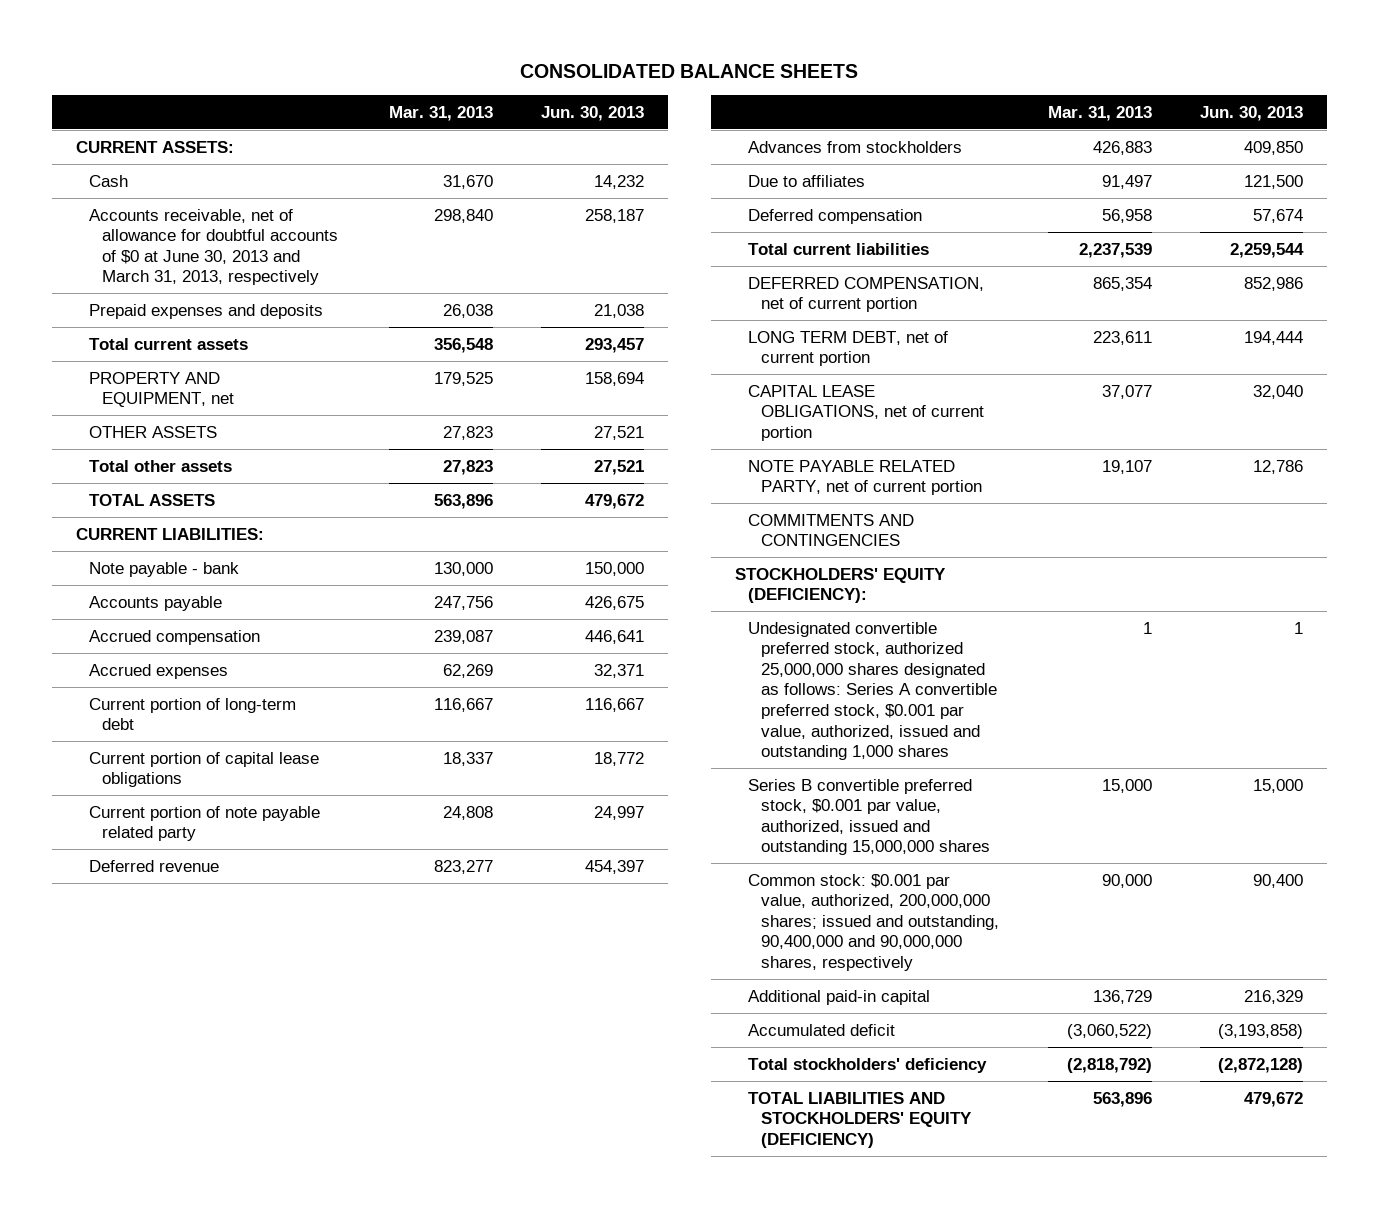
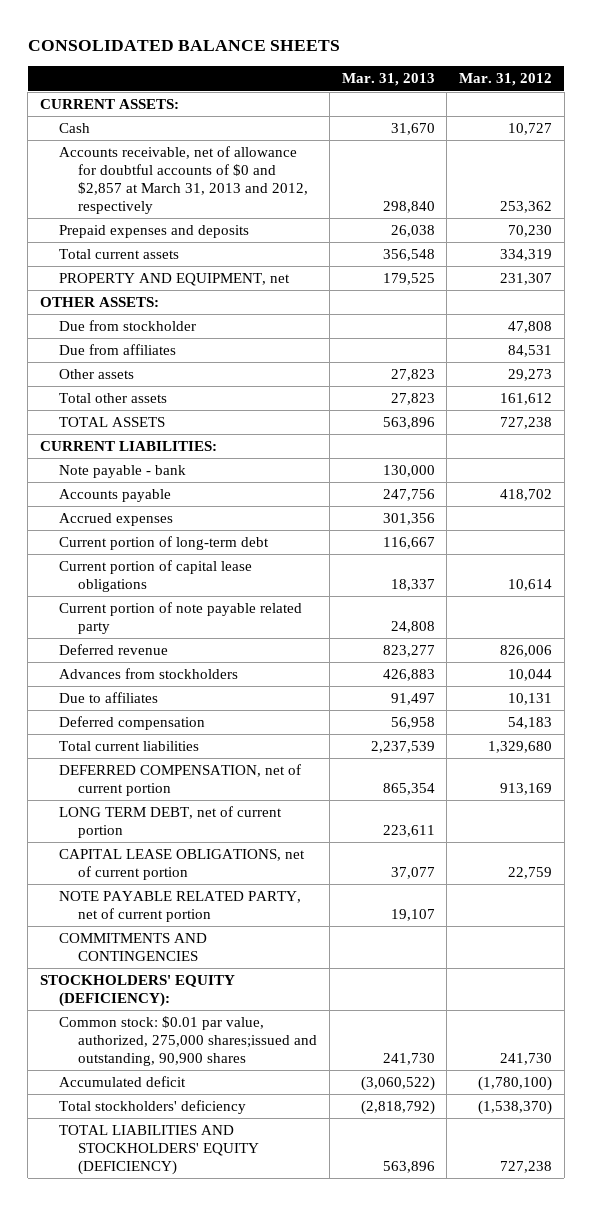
- | Mar. 31, 2013 | Jun. 30, 2013
+ | Mar. 31, 2013 | Mar. 31, 2012
- Accounts receivable, net of allowance for doubtful accounts of $0 at June 30, 2013 and March 31, 2013, respectively | 298,840 | 258,187
+ Accounts receivable, net of allowance for doubtful accounts of $0 and $2,857 at March 31, 2013 and 2012, respectively | 298,840 | 253,362
- OTHER ASSETS | 27,823 | 27,521
+ OTHER ASSETS:
+ Due from stockholder | | 47,808
+ Due from affiliates | | 84,531
+ Other assets | 27,823 | 29,273
- Accrued compensation | 239,087 | 446,641
- Accrued expenses | 62,269 | 32,371
+ Accrued expenses | 301,356 |
- Undesignated convertible preferred stock, authorized 25,000,000 shares designated as follows: Series A convertible preferred stock, $0.001 par value, authorized, issued and outstanding 1,000 shares | 1 | 1
- Series B convertible preferred stock, $0.001 par value, authorized, issued and outstanding 15,000,000 shares | 15,000 | 15,000
- Common stock: $0.001 par value, authorized, 200,000,000 shares; issued and outstanding, 90,400,000 and 90,000,000 shares, respectively | 90,000 | 90,400
- Additional paid-in capital | 136,729 | 216,329
+ Common stock: $0.01 par value, authorized, 275,000 shares;issued and outstanding, 90,900 shares | 241,730 | 241,730

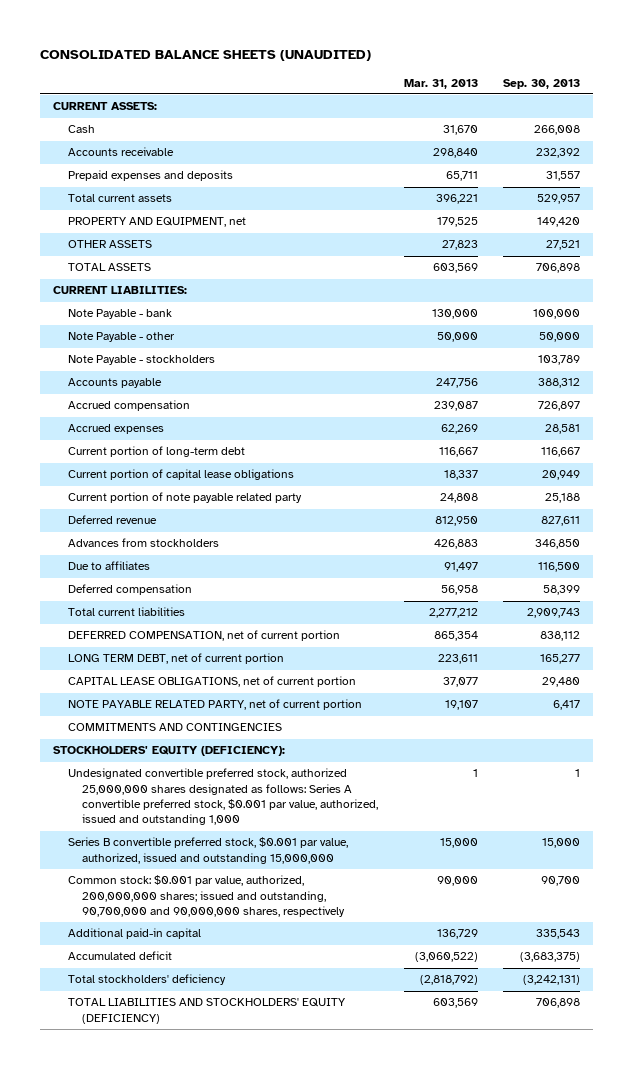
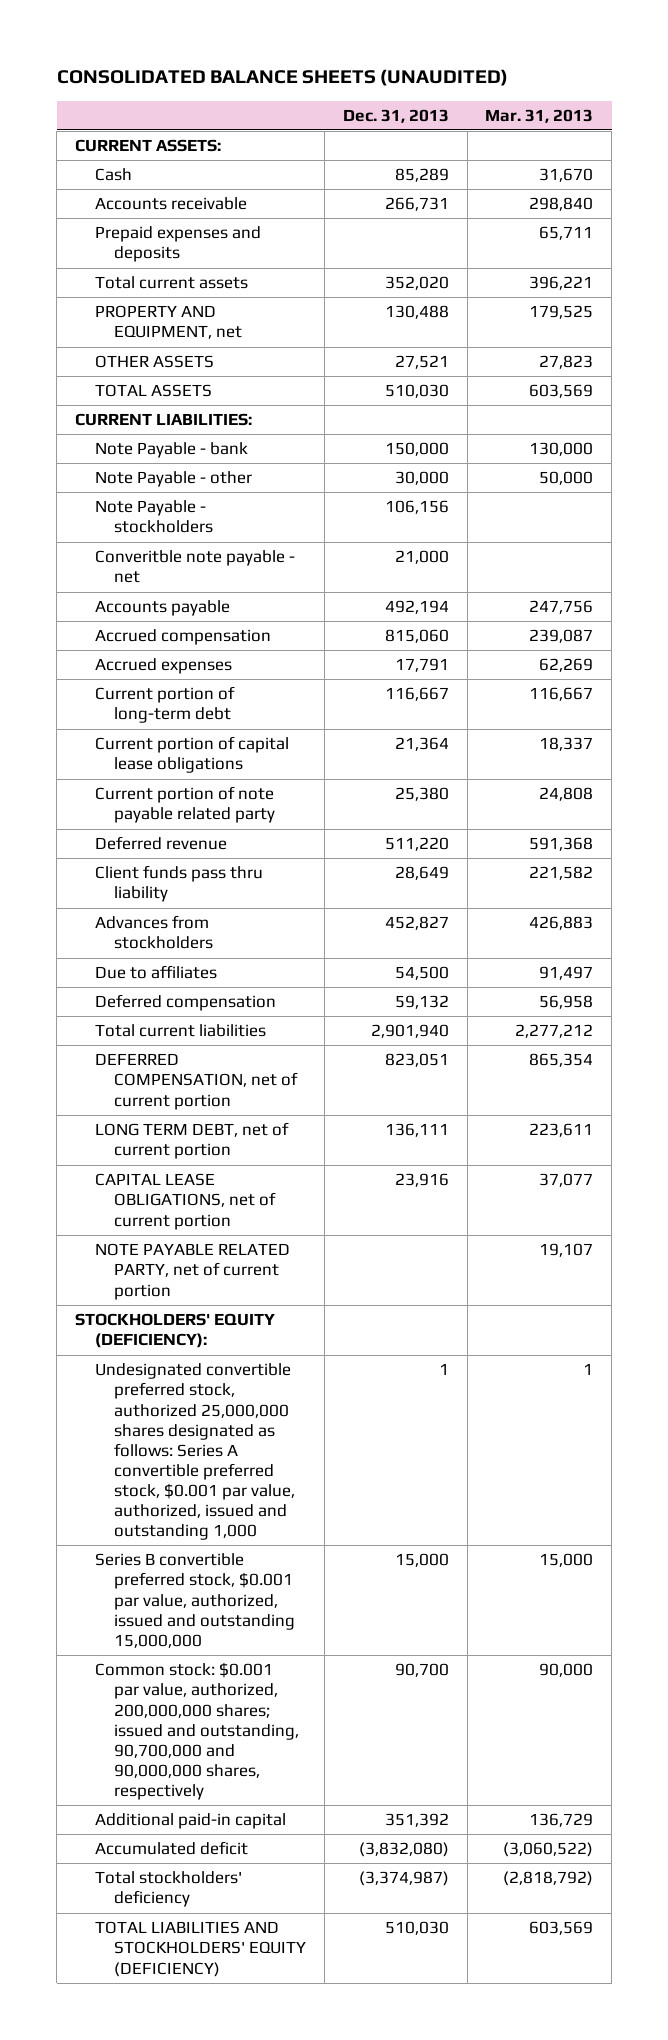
- | Mar. 31, 2013 | Sep. 30, 2013
+ | Dec. 31, 2013 | Mar. 31, 2013
+ Converitble note payable - net | 21,000 |
- Deferred revenue | 812,950 | 827,611
+ Deferred revenue | 511,220 | 591,368
+ Client funds pass thru liability | 28,649 | 221,582
- COMMITMENTS AND CONTINGENCIES

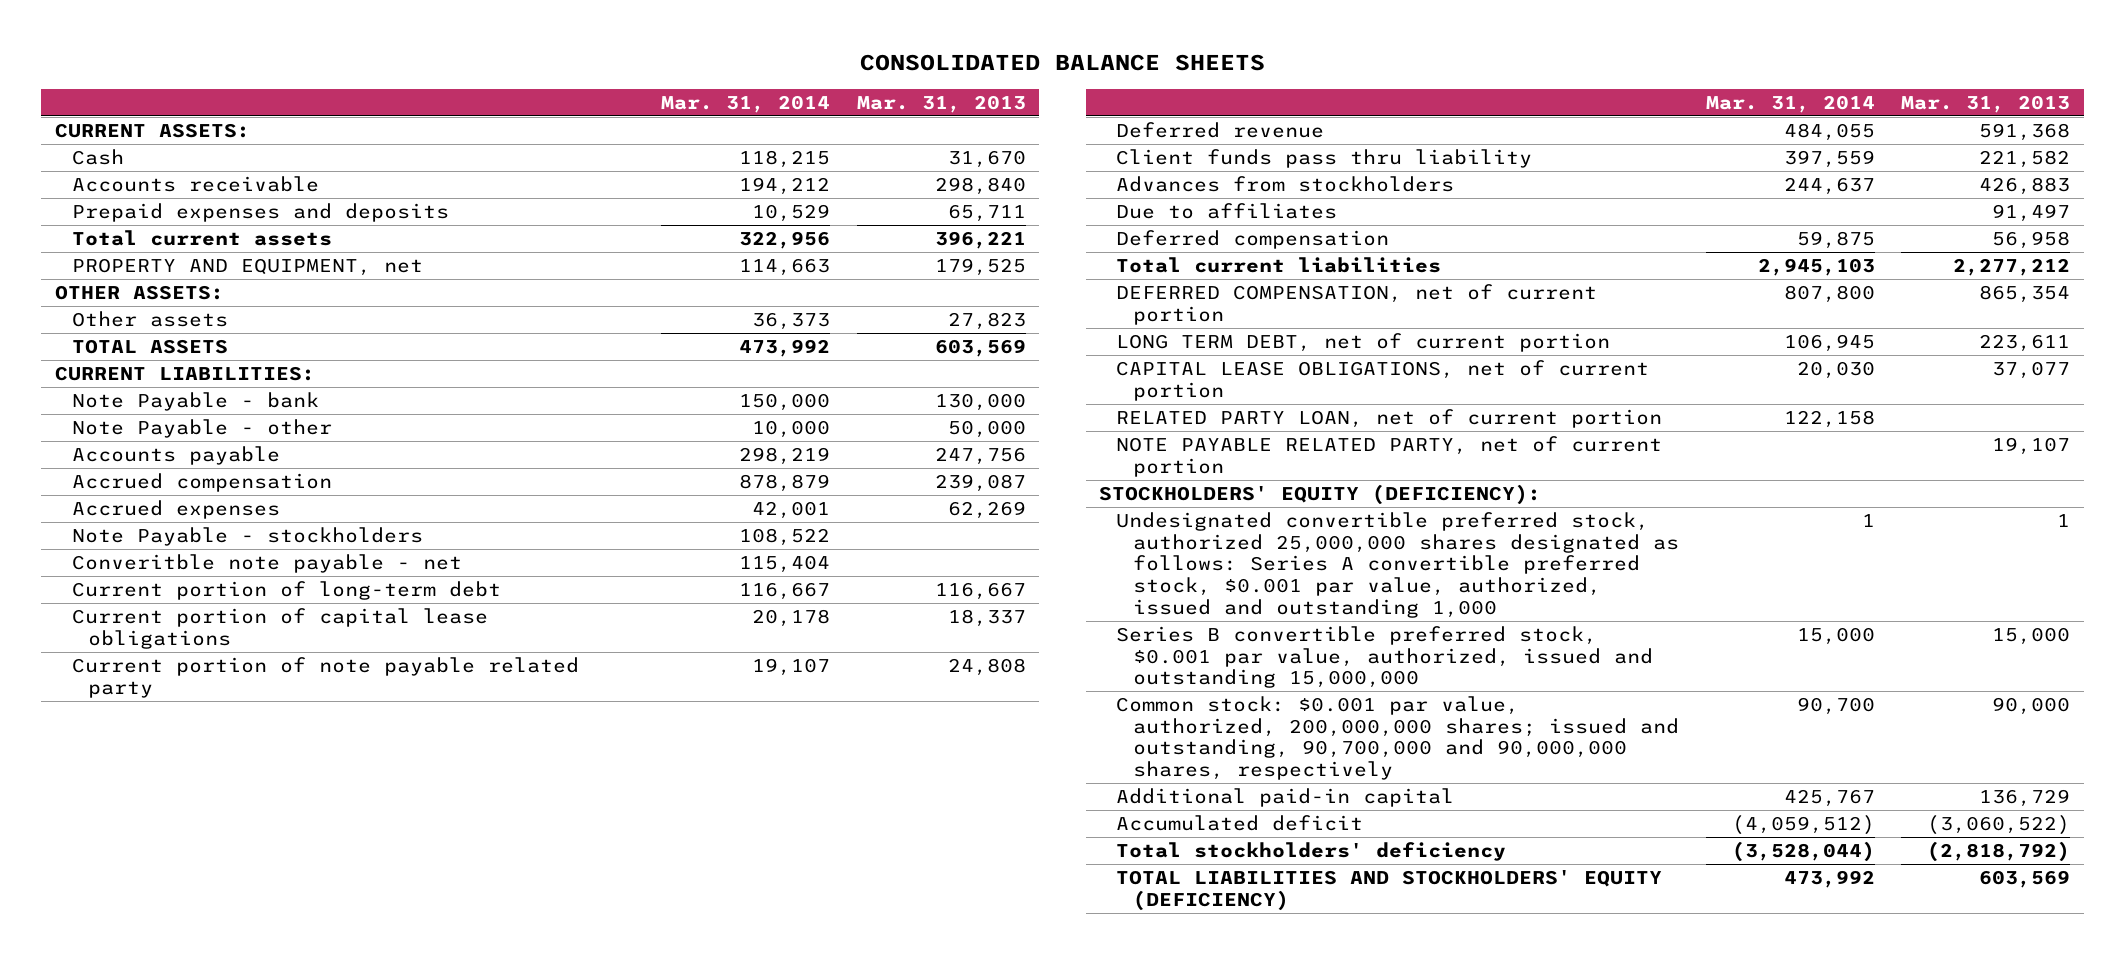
- CONSOLIDATED BALANCE SHEETS (UNAUDITED)
+ CONSOLIDATED BALANCE SHEETS
- | Dec. 31, 2013 | Mar. 31, 2013
+ | Mar. 31, 2014 | Mar. 31, 2013
- OTHER ASSETS | 27,521 | 27,823
+ OTHER ASSETS:
+ Other assets | 36,373 | 27,823
moved down: Note Payable - stockholders | 108,522 |
moved down: Converitble note payable - net | 115,404 |
+ RELATED PARTY LOAN, net of current portion | 122,158 |

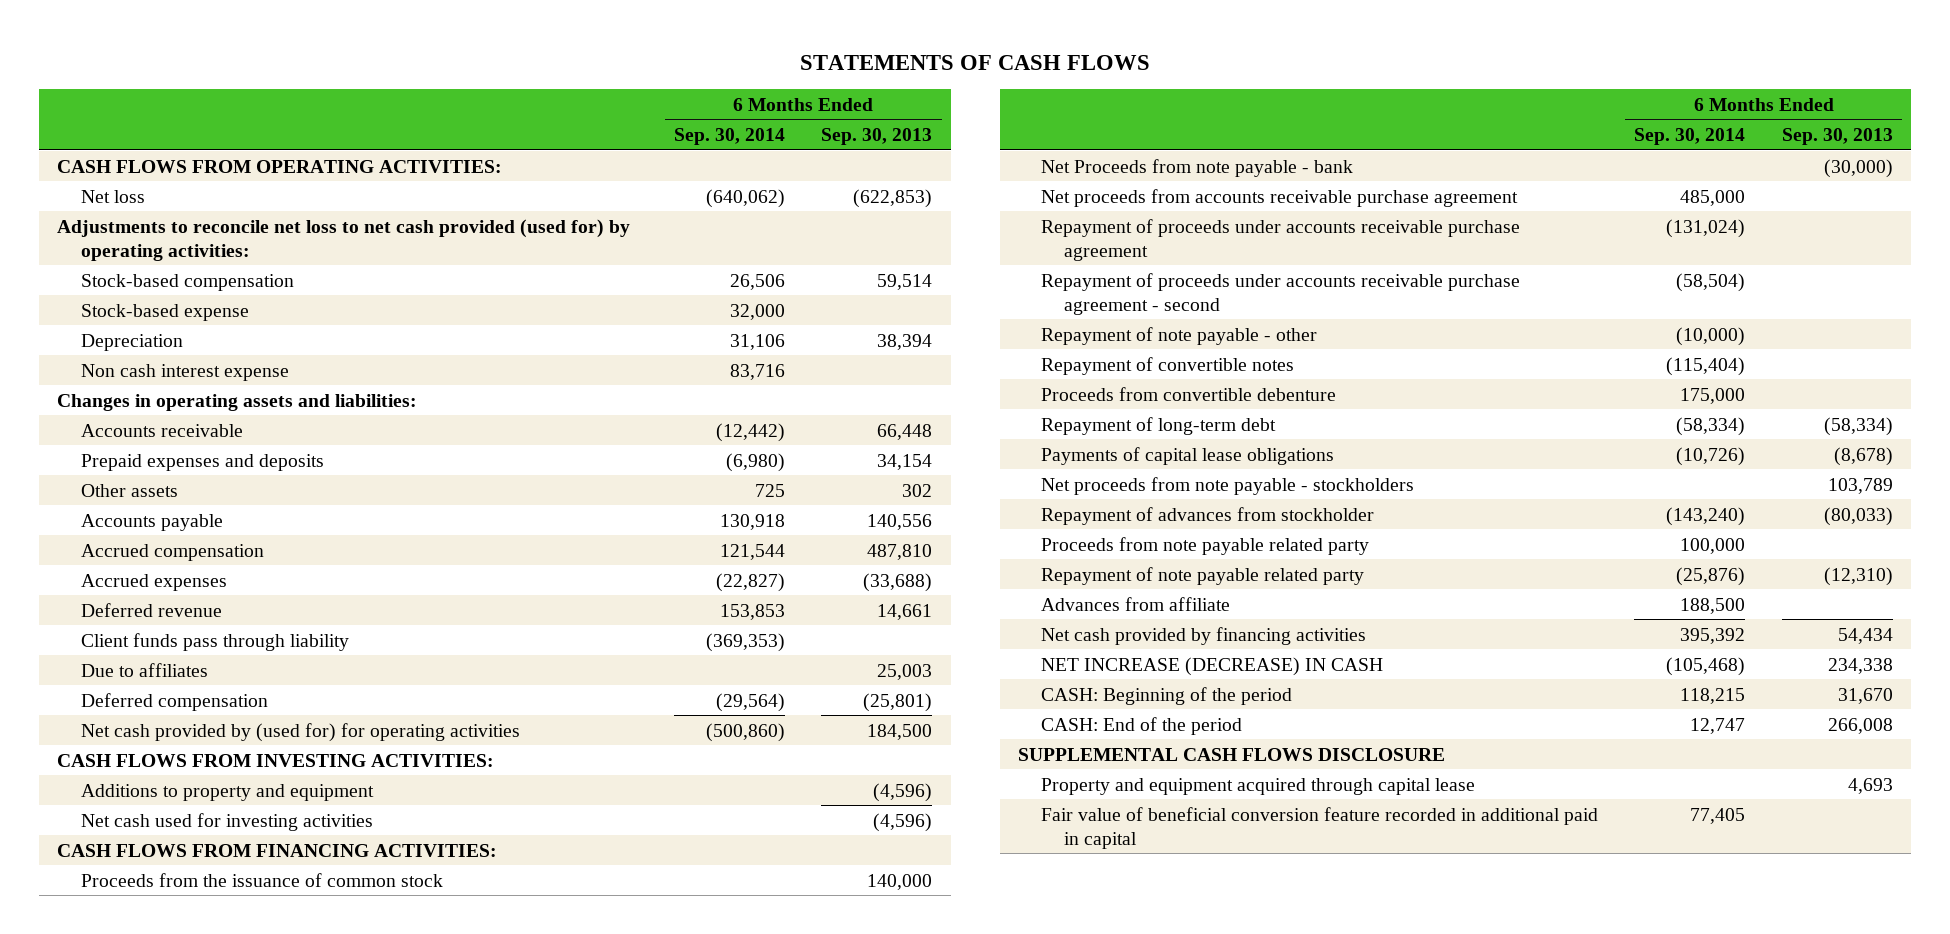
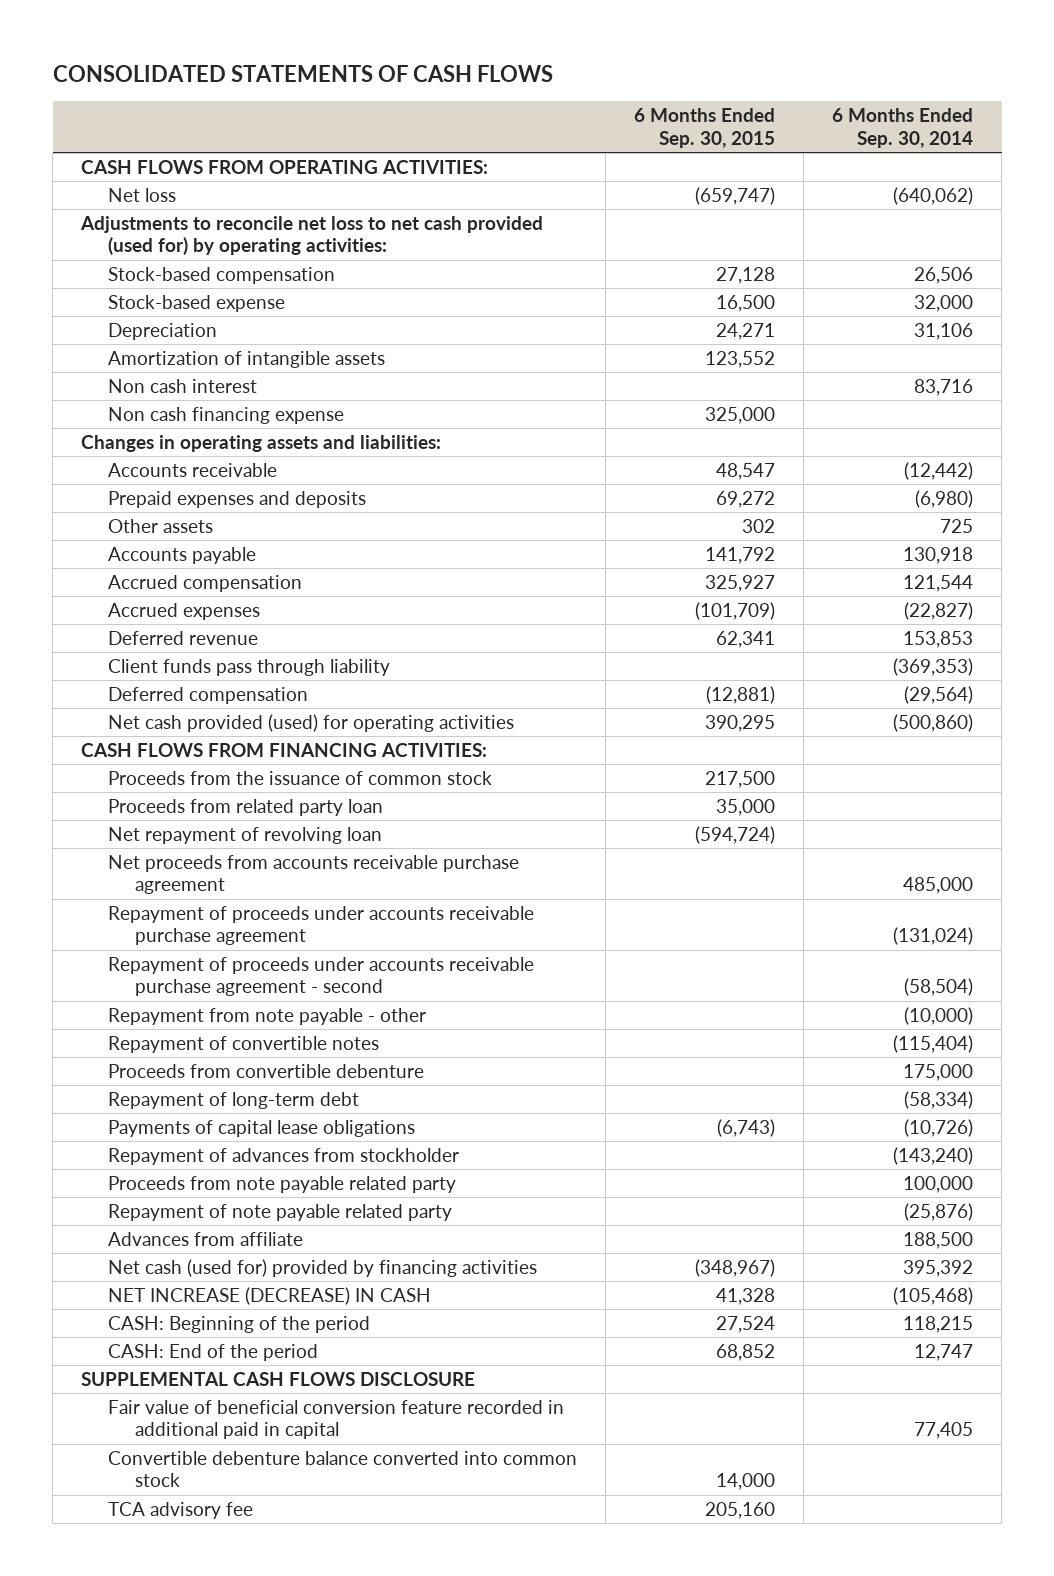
- STATEMENTS OF CASH FLOWS
+ CONSOLIDATED STATEMENTS OF CASH FLOWS
- | 6 Months Ended Sep. 30, 2014 | 6 Months Ended Sep. 30, 2013
+ | 6 Months Ended Sep. 30, 2015 | 6 Months Ended Sep. 30, 2014
- Non cash interest expense | 83,716 |
+ Amortization of intangible assets | 123,552 |
+ Non cash interest | | 83,716
+ Non cash financing expense | 325,000 |
- Due to affiliates | | 25,003
- Net cash provided by (used for) for operating activities | (500,860) | 184,500
- CASH FLOWS FROM INVESTING ACTIVITIES:
- Additions to property and equipment | | (4,596)
- Net cash used for investing activities | | (4,596)
+ Net cash provided (used) for operating activities | 390,295 | (500,860)
- Net Proceeds from note payable - bank | | (30,000)
+ Proceeds from related party loan | 35,000 |
+ Net repayment of revolving loan | (594,724) |
- Repayment of note payable - other | (10,000) |
+ Repayment from note payable - other | | (10,000)
- Net proceeds from note payable - stockholders | | 103,789
- Net cash provided by financing activities | 395,392 | 54,434
+ Net cash (used for) provided by financing activities | (348,967) | 395,392
- Property and equipment acquired through capital lease | | 4,693
+ Convertible debenture balance converted into common stock | 14,000 |
+ TCA advisory fee | 205,160 |

